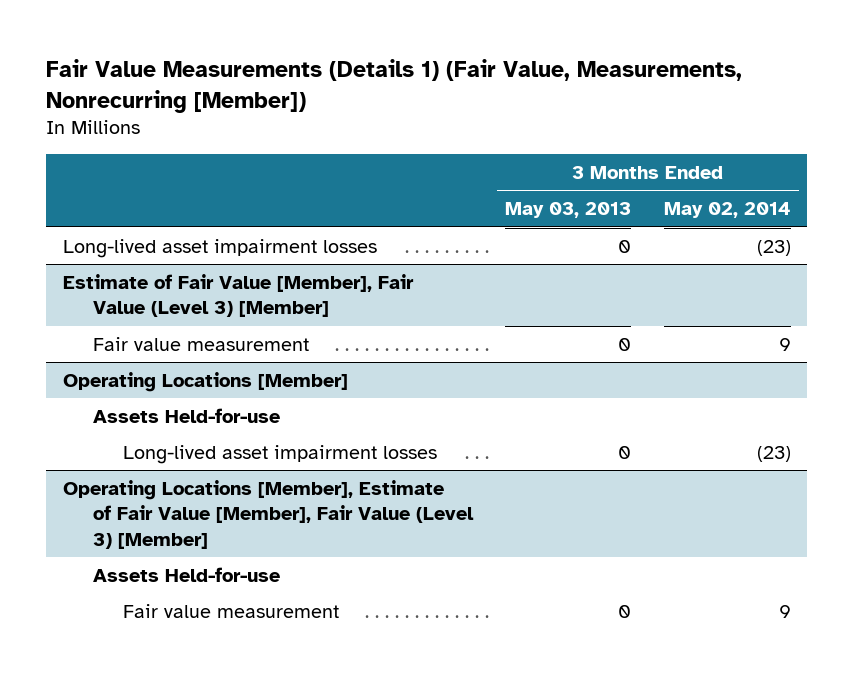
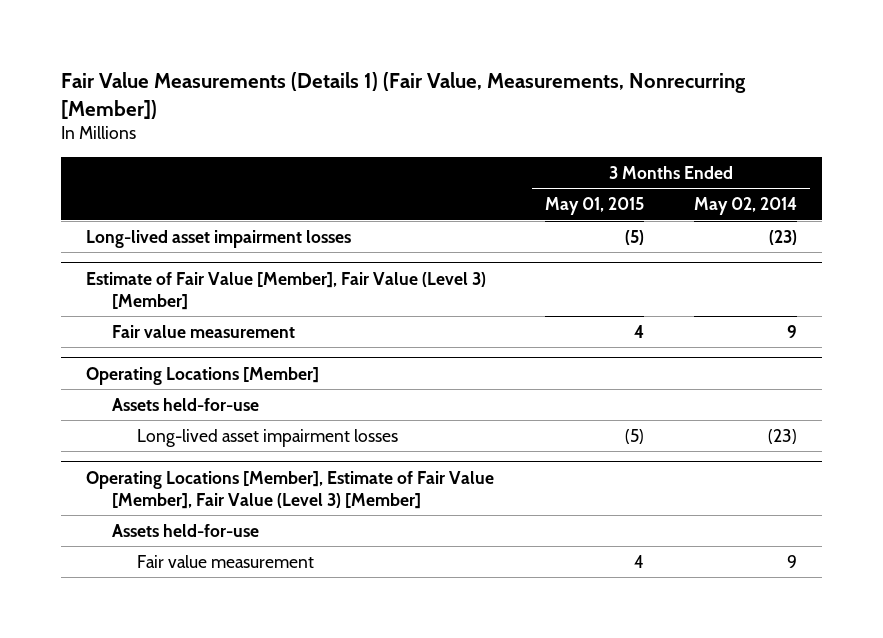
- | 3 Months Ended May 03, 2013 | 3 Months Ended May 02, 2014
+ | 3 Months Ended May 01, 2015 | 3 Months Ended May 02, 2014
@ Operating Locations [Member]
- Assets Held-for-use
+ Assets held-for-use
@ Operating Locations [Member], Estimate of Fair Value [Member], Fair Value (Level 3) [Member]
- Assets Held-for-use
+ Assets held-for-use

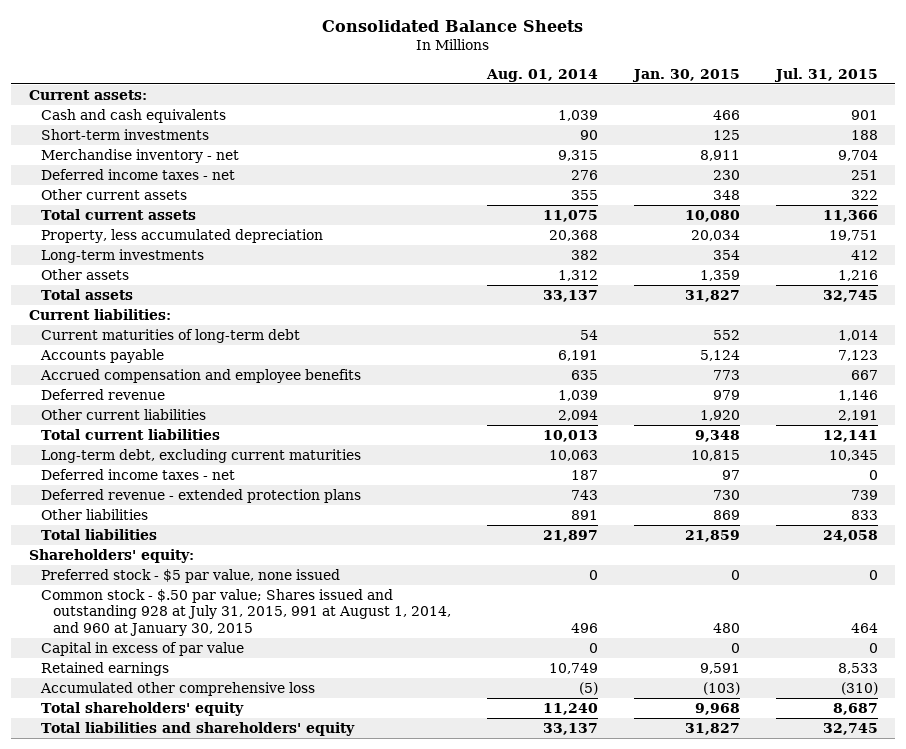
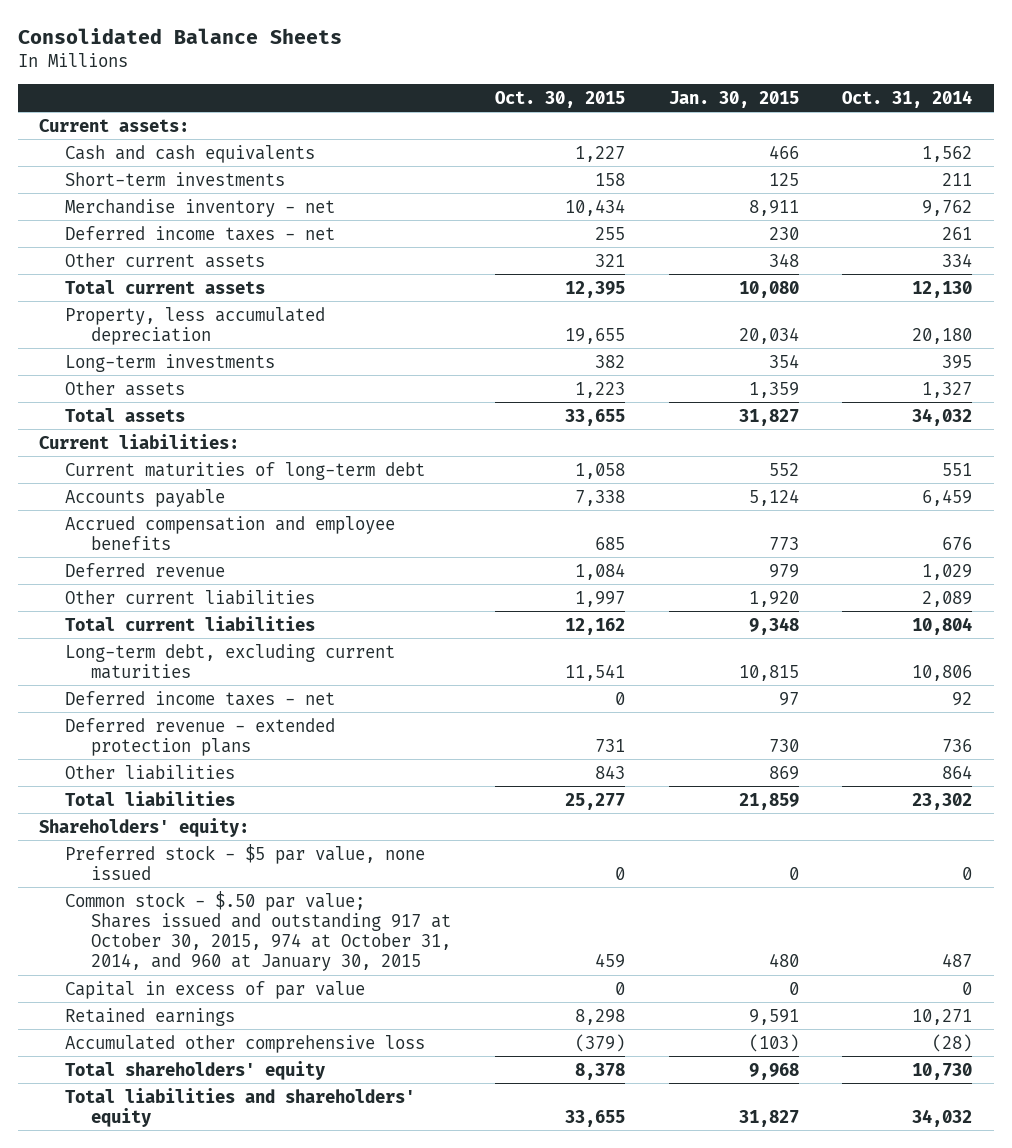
- | Aug. 01, 2014 | Jan. 30, 2015 | Jul. 31, 2015
+ | Oct. 30, 2015 | Jan. 30, 2015 | Oct. 31, 2014
- Common stock - $.50 par value; Shares issued and outstanding 928 at July 31, 2015, 991 at August 1, 2014, and 960 at January 30, 2015 | 496 | 480 | 464
+ Common stock - $.50 par value; Shares issued and outstanding 917 at October 30, 2015, 974 at October 31, 2014, and 960 at January 30, 2015 | 459 | 480 | 487

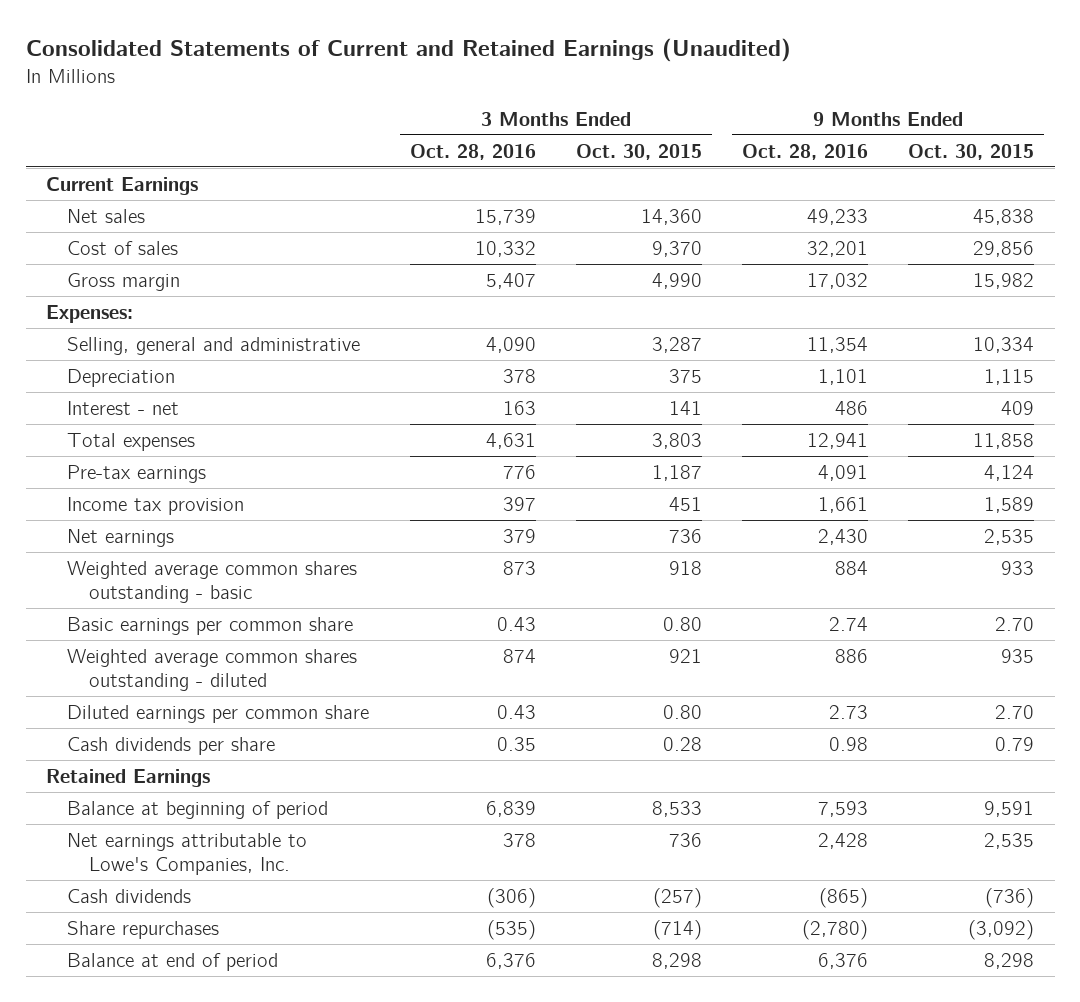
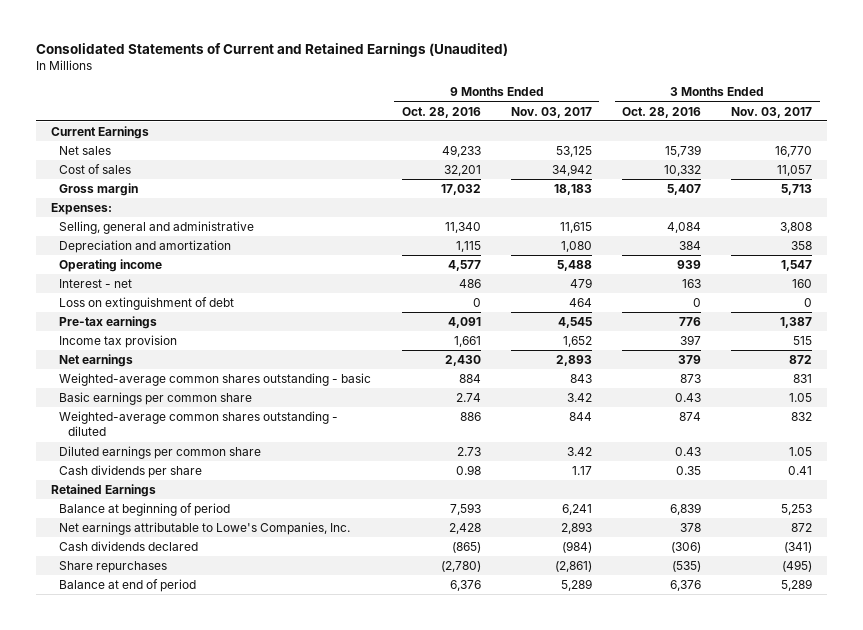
- | 3 Months Ended Oct. 28, 2016 | 3 Months Ended Oct. 30, 2015 | 9 Months Ended Oct. 28, 2016 | 9 Months Ended Oct. 30, 2015
+ | 9 Months Ended Oct. 28, 2016 | 9 Months Ended Nov. 03, 2017 | 3 Months Ended Oct. 28, 2016 | 3 Months Ended Nov. 03, 2017
- Selling, general and administrative | 4,090 | 3,287 | 11,354 | 10,334
- Depreciation | 378 | 375 | 1,101 | 1,115
+ Selling, general and administrative | 11,340 | 11,615 | 4,084 | 3,808
+ Depreciation and amortization | 1,115 | 1,080 | 384 | 358
+ Operating income | 4,577 | 5,488 | 939 | 1,547
- Total expenses | 4,631 | 3,803 | 12,941 | 11,858
+ Loss on extinguishment of debt | 0 | 464 | 0 | 0
- Weighted average common shares outstanding - basic | 873 | 918 | 884 | 933
+ Weighted-average common shares outstanding - basic | 884 | 843 | 873 | 831
- Weighted average common shares outstanding - diluted | 874 | 921 | 886 | 935
+ Weighted-average common shares outstanding - diluted | 886 | 844 | 874 | 832
- Cash dividends | (306) | (257) | (865) | (736)
+ Cash dividends declared | (865) | (984) | (306) | (341)

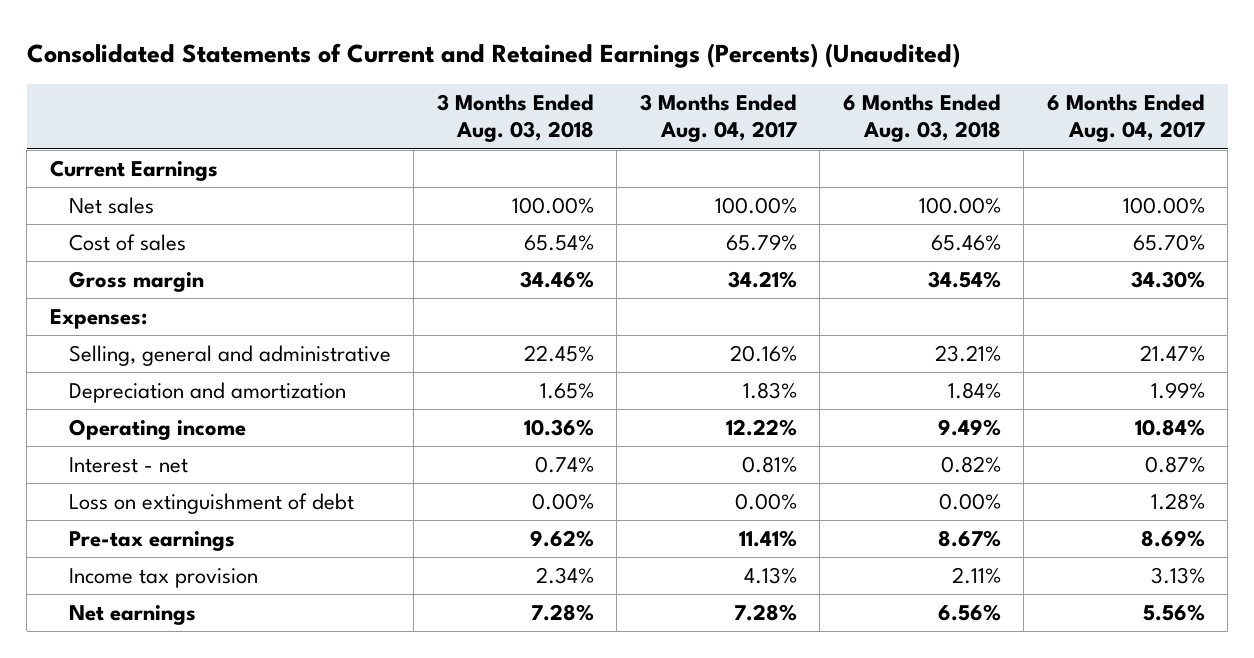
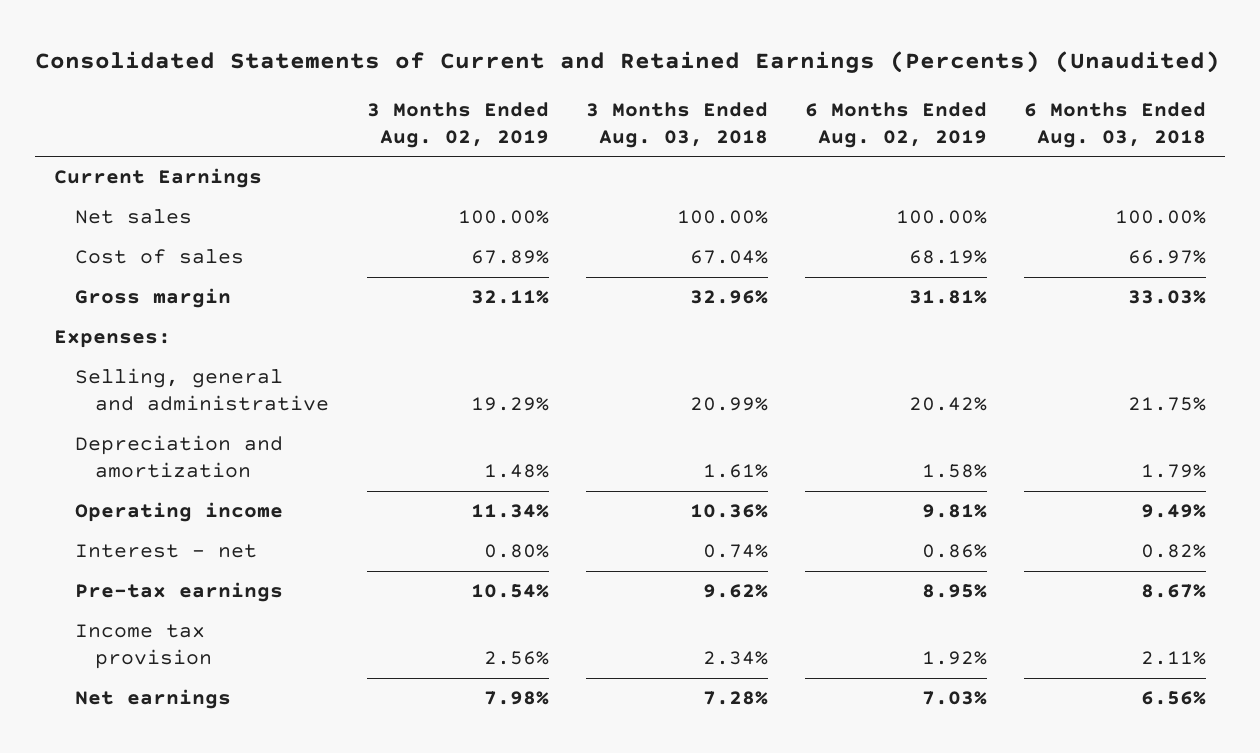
- | 3 Months Ended Aug. 03, 2018 | 3 Months Ended Aug. 04, 2017 | 6 Months Ended Aug. 03, 2018 | 6 Months Ended Aug. 04, 2017
+ | 3 Months Ended Aug. 02, 2019 | 3 Months Ended Aug. 03, 2018 | 6 Months Ended Aug. 02, 2019 | 6 Months Ended Aug. 03, 2018
- Cost of sales | 65.54% | 65.79% | 65.46% | 65.70%
- Gross margin | 34.46% | 34.21% | 34.54% | 34.30%
+ Cost of sales | 67.89% | 67.04% | 68.19% | 66.97%
+ Gross margin | 32.11% | 32.96% | 31.81% | 33.03%
- Selling, general and administrative | 22.45% | 20.16% | 23.21% | 21.47%
- Depreciation and amortization | 1.65% | 1.83% | 1.84% | 1.99%
+ Selling, general and administrative | 19.29% | 20.99% | 20.42% | 21.75%
+ Depreciation and amortization | 1.48% | 1.61% | 1.58% | 1.79%
- Loss on extinguishment of debt | 0.00% | 0.00% | 0.00% | 1.28%

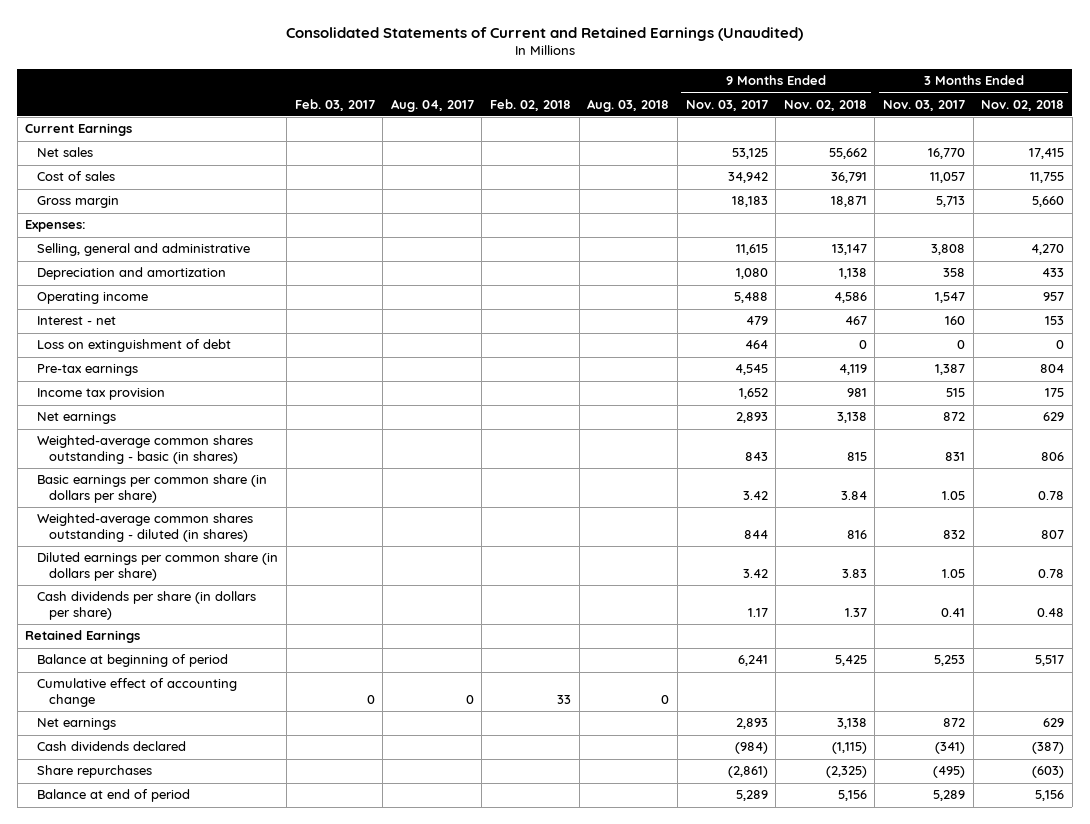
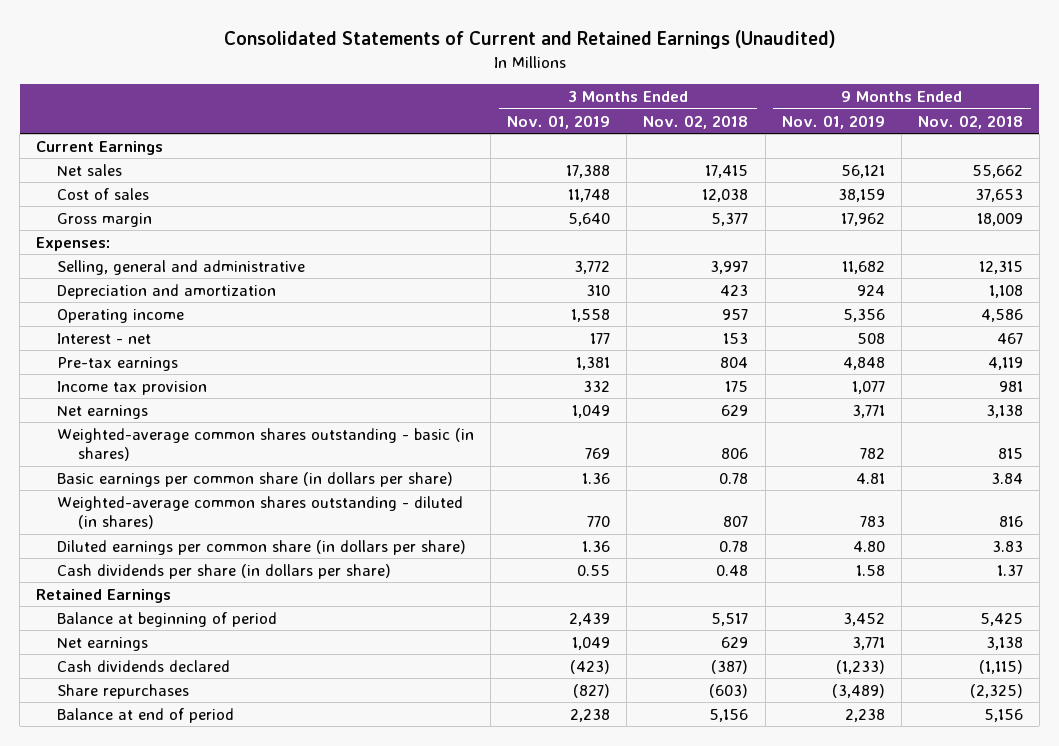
- | Feb. 03, 2017 | Aug. 04, 2017 | Feb. 02, 2018 | Aug. 03, 2018 | 9 Months Ended Nov. 03, 2017 | 9 Months Ended Nov. 02, 2018 | 3 Months Ended Nov. 03, 2017 | 3 Months Ended Nov. 02, 2018
+ | 3 Months Ended Nov. 01, 2019 | 3 Months Ended Nov. 02, 2018 | 9 Months Ended Nov. 01, 2019 | 9 Months Ended Nov. 02, 2018
- Cost of sales | | | | | 34,942 | 36,791 | 11,057 | 11,755
- Gross margin | | | | | 18,183 | 18,871 | 5,713 | 5,660
+ Cost of sales | 11,748 | 12,038 | 38,159 | 37,653
+ Gross margin | 5,640 | 5,377 | 17,962 | 18,009
- Selling, general and administrative | | | | | 11,615 | 13,147 | 3,808 | 4,270
- Depreciation and amortization | | | | | 1,080 | 1,138 | 358 | 433
+ Selling, general and administrative | 3,772 | 3,997 | 11,682 | 12,315
+ Depreciation and amortization | 310 | 423 | 924 | 1,108
- Loss on extinguishment of debt | | | | | 464 | 0 | 0 | 0
- Cumulative effect of accounting change | 0 | 0 | 33 | 0 | | | |

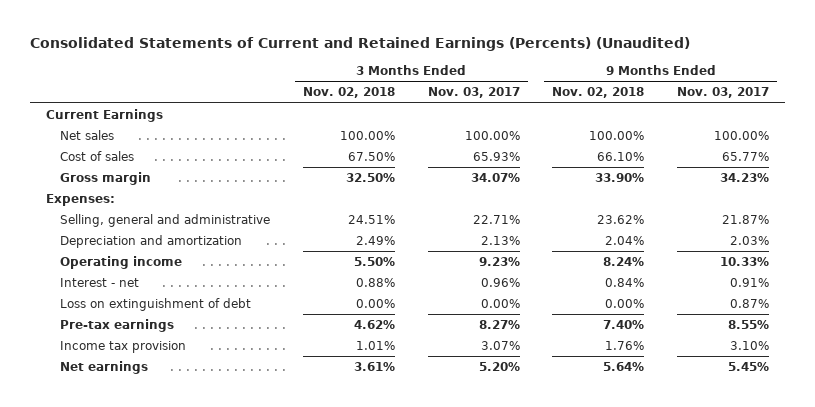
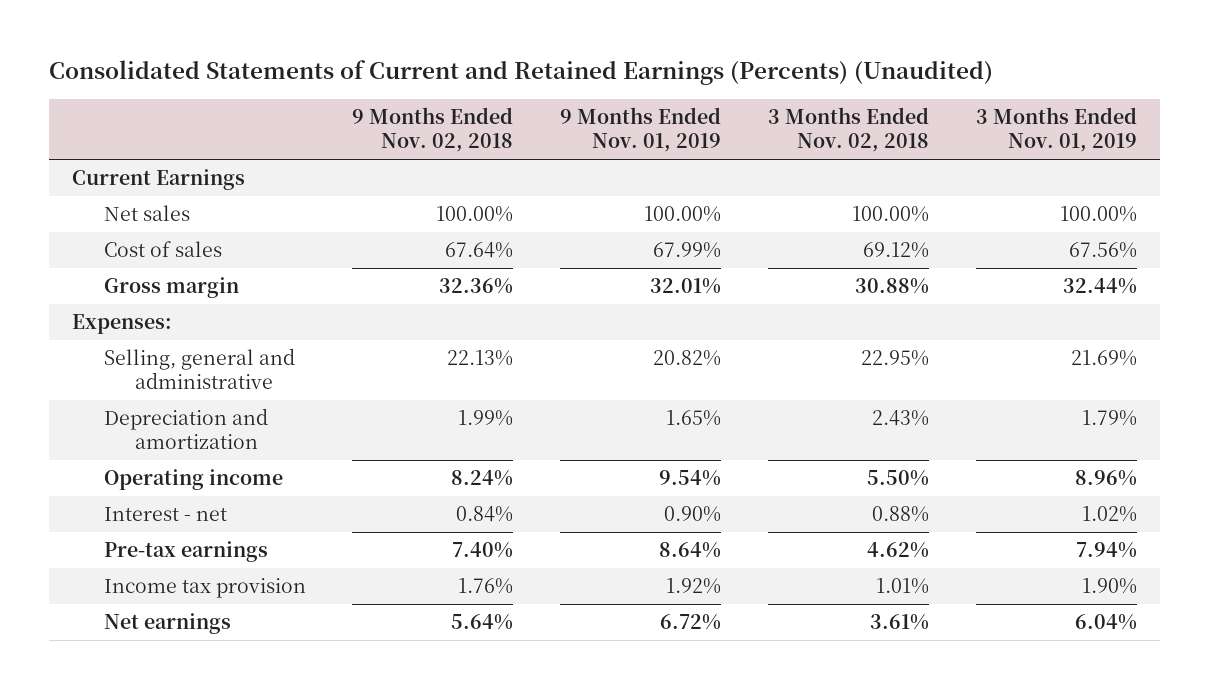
- | 3 Months Ended Nov. 02, 2018 | 3 Months Ended Nov. 03, 2017 | 9 Months Ended Nov. 02, 2018 | 9 Months Ended Nov. 03, 2017
+ | 9 Months Ended Nov. 02, 2018 | 9 Months Ended Nov. 01, 2019 | 3 Months Ended Nov. 02, 2018 | 3 Months Ended Nov. 01, 2019
- Cost of sales | 67.50% | 65.93% | 66.10% | 65.77%
- Gross margin | 32.50% | 34.07% | 33.90% | 34.23%
+ Cost of sales | 67.64% | 67.99% | 69.12% | 67.56%
+ Gross margin | 32.36% | 32.01% | 30.88% | 32.44%
- Selling, general and administrative | 24.51% | 22.71% | 23.62% | 21.87%
- Depreciation and amortization | 2.49% | 2.13% | 2.04% | 2.03%
+ Selling, general and administrative | 22.13% | 20.82% | 22.95% | 21.69%
+ Depreciation and amortization | 1.99% | 1.65% | 2.43% | 1.79%
- Loss on extinguishment of debt | 0.00% | 0.00% | 0.00% | 0.87%

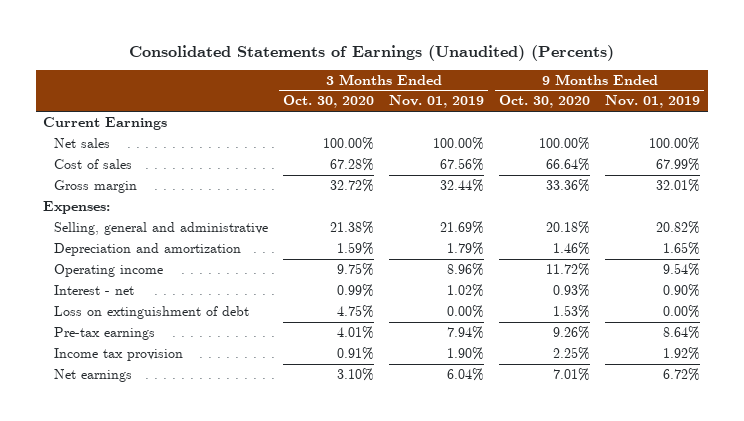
- Consolidated Statements of Current and Retained Earnings (Percents) (Unaudited)
+ Consolidated Statements of Earnings (Unaudited) (Percents)
- | 9 Months Ended Nov. 02, 2018 | 9 Months Ended Nov. 01, 2019 | 3 Months Ended Nov. 02, 2018 | 3 Months Ended Nov. 01, 2019
+ | 3 Months Ended Oct. 30, 2020 | 3 Months Ended Nov. 01, 2019 | 9 Months Ended Oct. 30, 2020 | 9 Months Ended Nov. 01, 2019
+ Loss on extinguishment of debt | 4.75% | 0.00% | 1.53% | 0.00%

